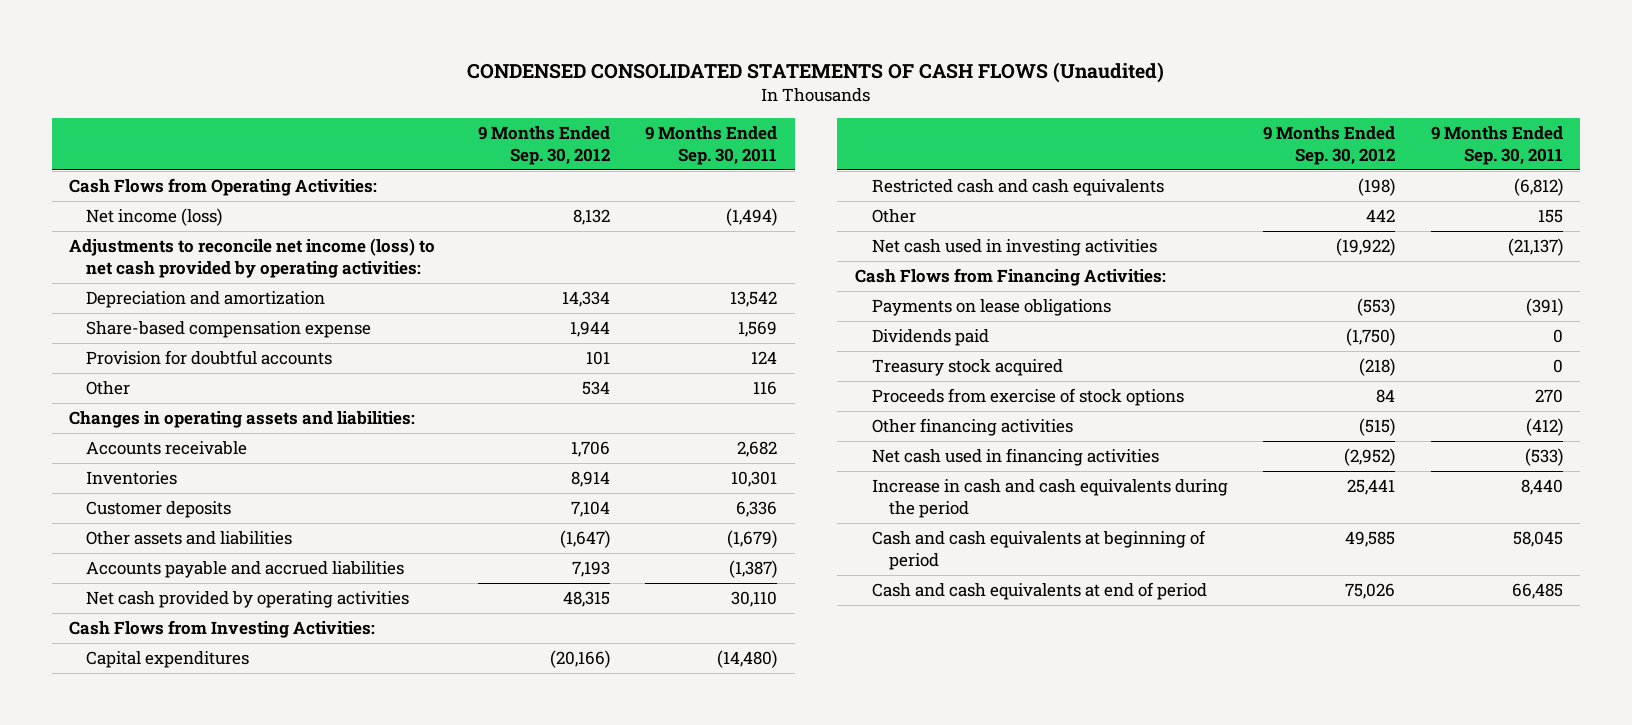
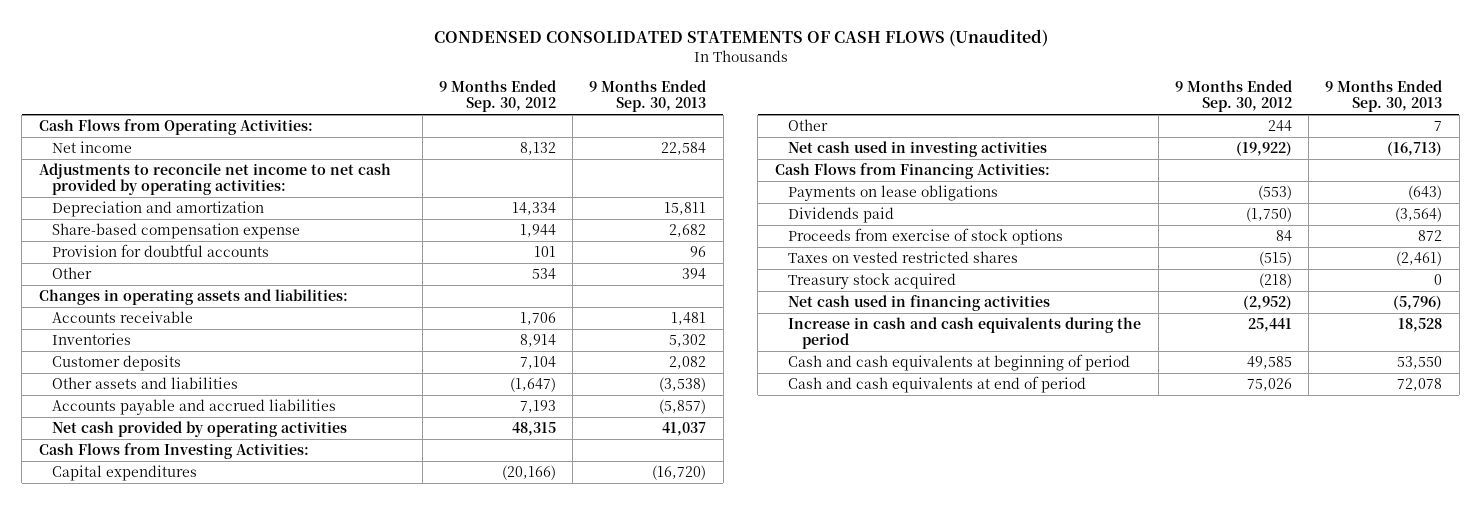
- | 9 Months Ended Sep. 30, 2012 | 9 Months Ended Sep. 30, 2011
+ | 9 Months Ended Sep. 30, 2012 | 9 Months Ended Sep. 30, 2013
- Net income (loss) | 8,132 | (1,494)
- Adjustments to reconcile net income (loss) to net cash provided by operating activities:
+ Net income | 8,132 | 22,584
+ Adjustments to reconcile net income to net cash provided by operating activities:
- Restricted cash and cash equivalents | (198) | (6,812)
- Other | 442 | 155
+ Other | 244 | 7
- Other financing activities | (515) | (412)
+ Taxes on vested restricted shares | (515) | (2,461)
moved down: Treasury stock acquired | (218) | 0

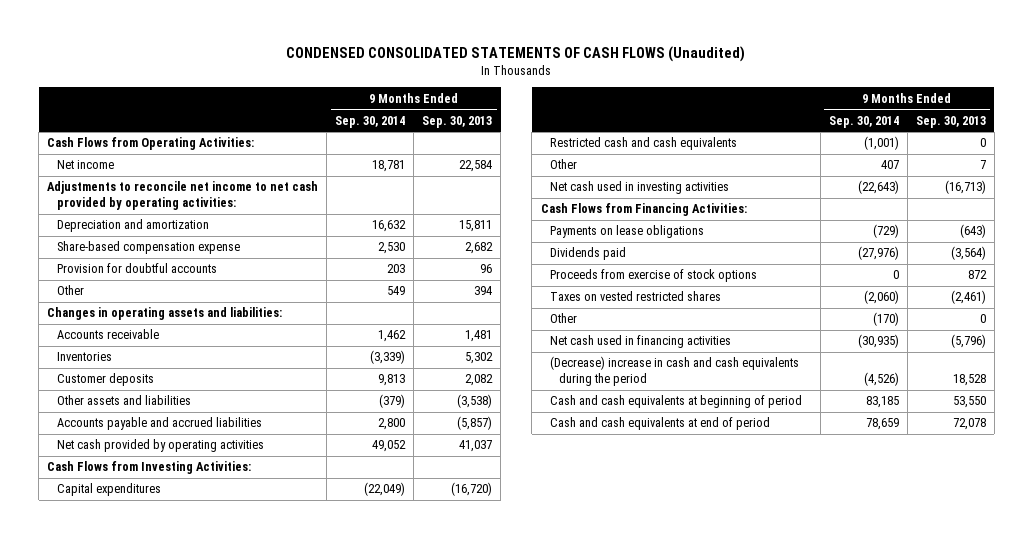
- | 9 Months Ended Sep. 30, 2012 | 9 Months Ended Sep. 30, 2013
+ | 9 Months Ended Sep. 30, 2014 | 9 Months Ended Sep. 30, 2013
+ Restricted cash and cash equivalents | (1,001) | 0
- Treasury stock acquired | (218) | 0
+ Other | (170) | 0
- Increase in cash and cash equivalents during the period | 25,441 | 18,528
+ (Decrease) increase in cash and cash equivalents during the period | (4,526) | 18,528

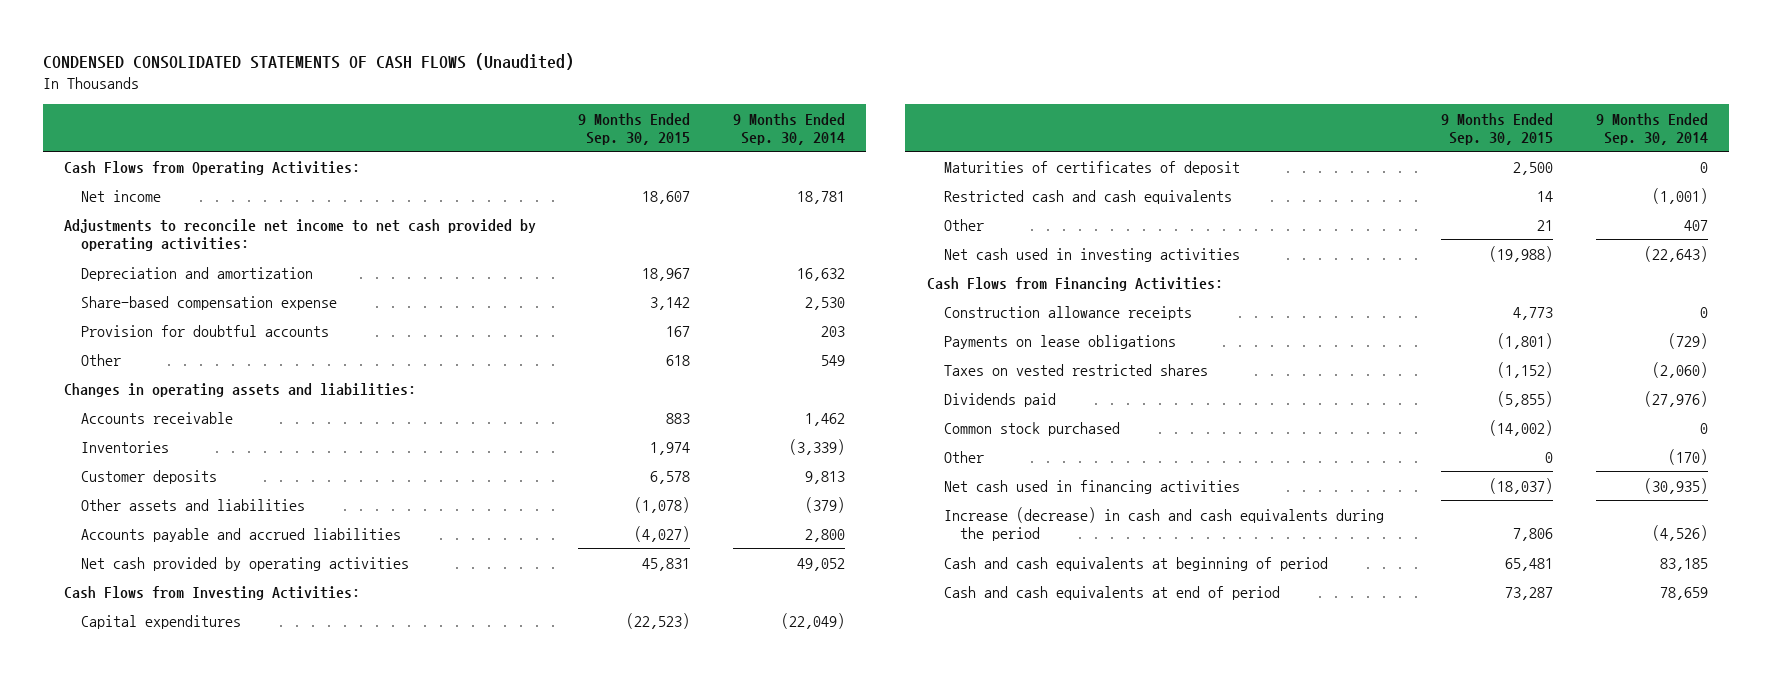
- | 9 Months Ended Sep. 30, 2014 | 9 Months Ended Sep. 30, 2013
+ | 9 Months Ended Sep. 30, 2015 | 9 Months Ended Sep. 30, 2014
+ Maturities of certificates of deposit | 2,500 | 0
+ Construction allowance receipts | 4,773 | 0
- Proceeds from exercise of stock options | 0 | 872
moved down: Dividends paid | (5,855) | (27,976)
+ Common stock purchased | (14,002) | 0
- (Decrease) increase in cash and cash equivalents during the period | (4,526) | 18,528
+ Increase (decrease) in cash and cash equivalents during the period | 7,806 | (4,526)

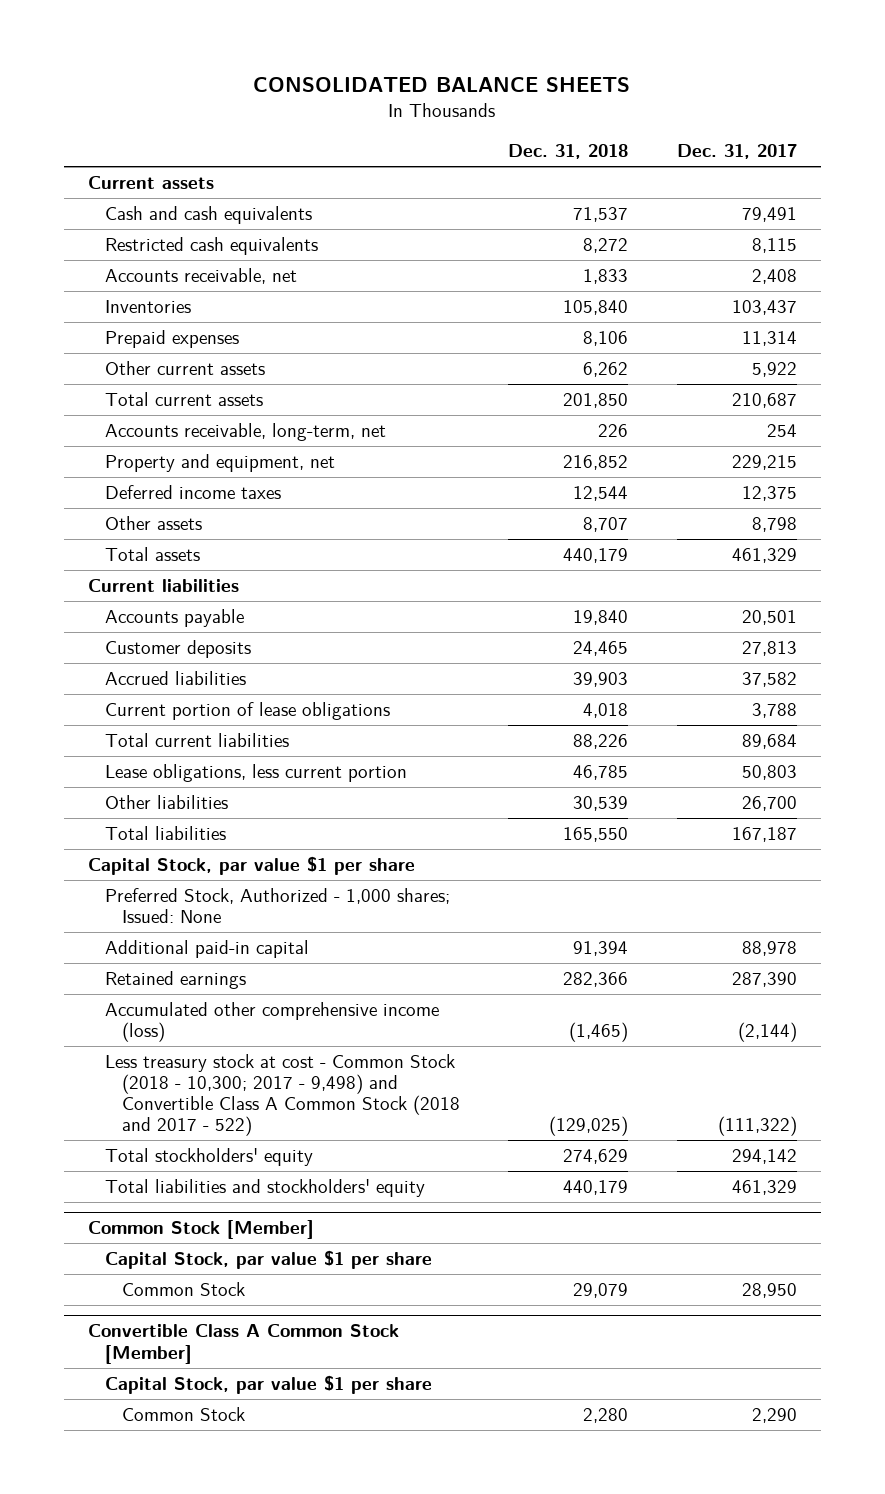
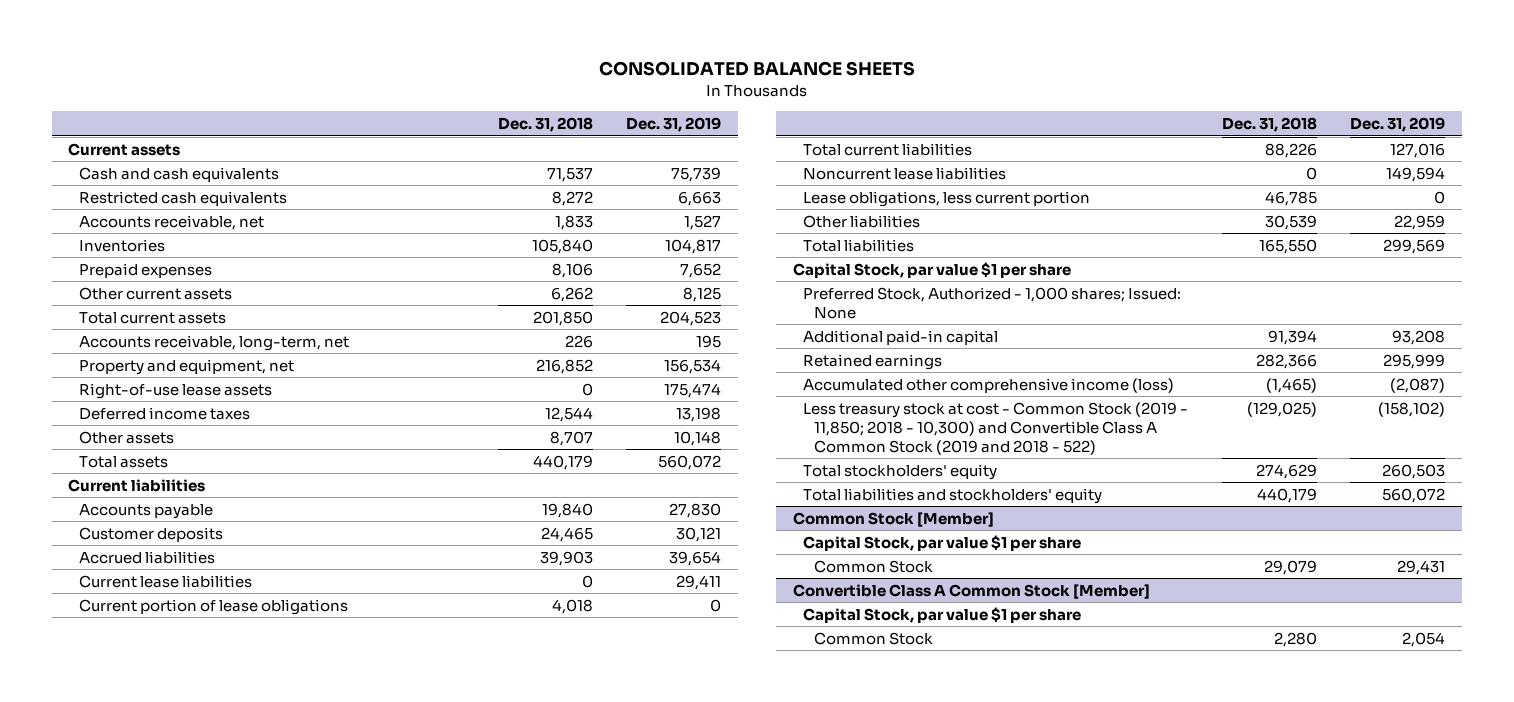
- | Dec. 31, 2018 | Dec. 31, 2017
+ | Dec. 31, 2018 | Dec. 31, 2019
+ Right-of-use lease assets | 0 | 175,474
+ Current lease liabilities | 0 | 29,411
+ Noncurrent lease liabilities | 0 | 149,594
- Less treasury stock at cost - Common Stock (2018 - 10,300; 2017 - 9,498) and Convertible Class A Common Stock (2018 and 2017 - 522) | (129,025) | (111,322)
+ Less treasury stock at cost - Common Stock (2019 - 11,850; 2018 - 10,300) and Convertible Class A Common Stock (2019 and 2018 - 522) | (129,025) | (158,102)

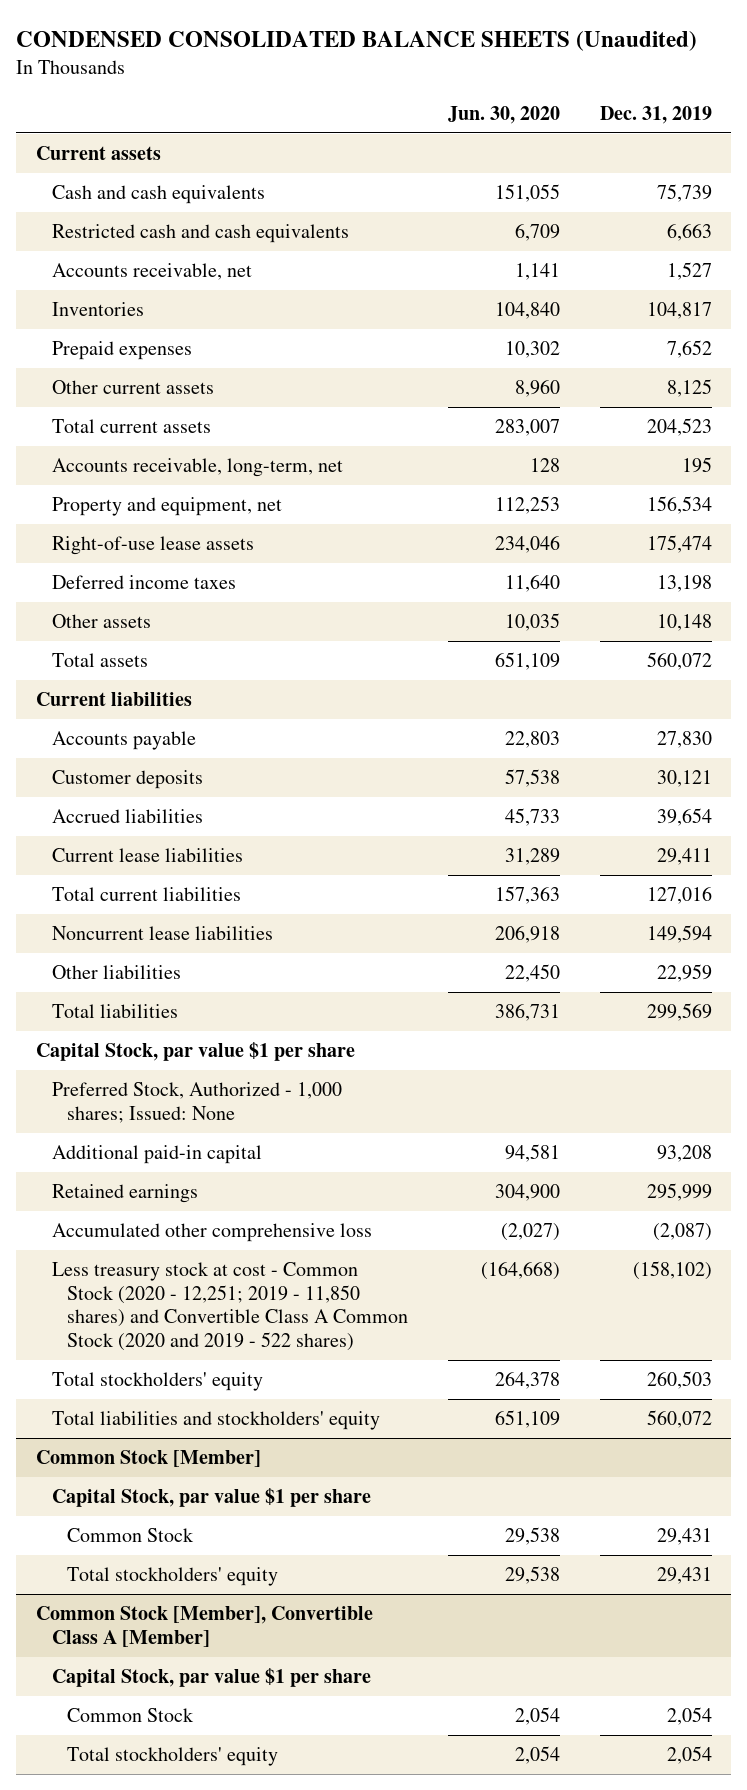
- CONSOLIDATED BALANCE SHEETS
+ CONDENSED CONSOLIDATED BALANCE SHEETS (Unaudited)
- | Dec. 31, 2018 | Dec. 31, 2019
+ | Jun. 30, 2020 | Dec. 31, 2019
- Restricted cash equivalents | 8,272 | 6,663
+ Restricted cash and cash equivalents | 6,709 | 6,663
- Current portion of lease obligations | 4,018 | 0
- Lease obligations, less current portion | 46,785 | 0
- Accumulated other comprehensive income (loss) | (1,465) | (2,087)
- Less treasury stock at cost - Common Stock (2019 - 11,850; 2018 - 10,300) and Convertible Class A Common Stock (2019 and 2018 - 522) | (129,025) | (158,102)
+ Accumulated other comprehensive loss | (2,027) | (2,087)
+ Less treasury stock at cost - Common Stock (2020 - 12,251; 2019 - 11,850 shares) and Convertible Class A Common Stock (2020 and 2019 - 522 shares) | (164,668) | (158,102)
- Convertible Class A Common Stock [Member]
@ Common Stock [Member]
+ Total stockholders' equity | 29,538 | 29,431
+ Common Stock [Member], Convertible Class A [Member]
+ Total stockholders' equity | 2,054 | 2,054

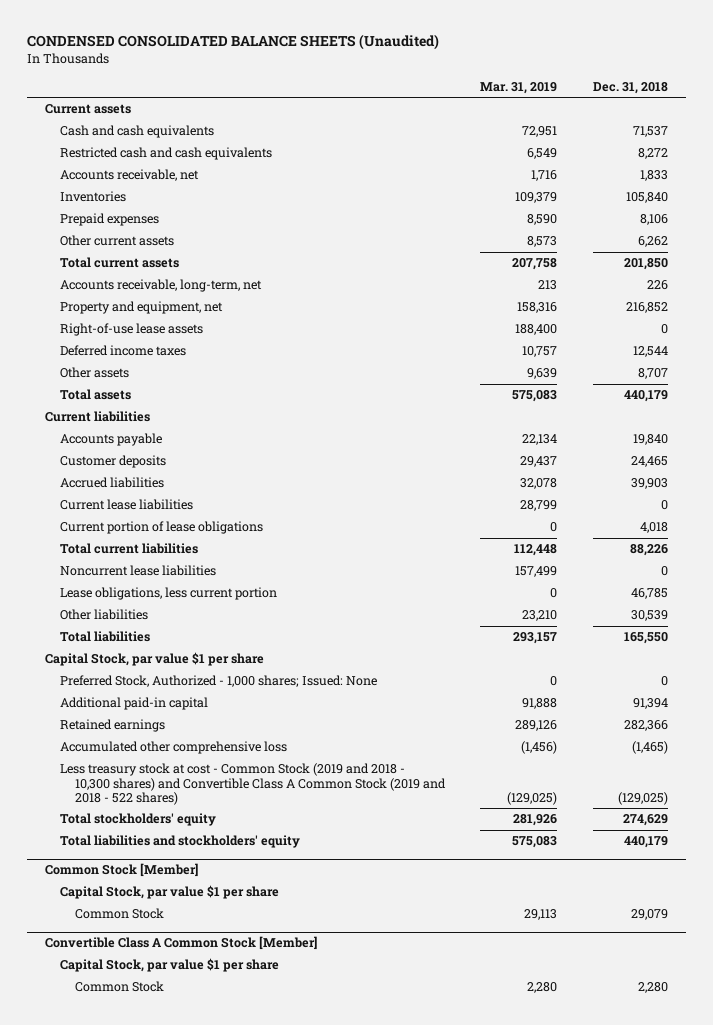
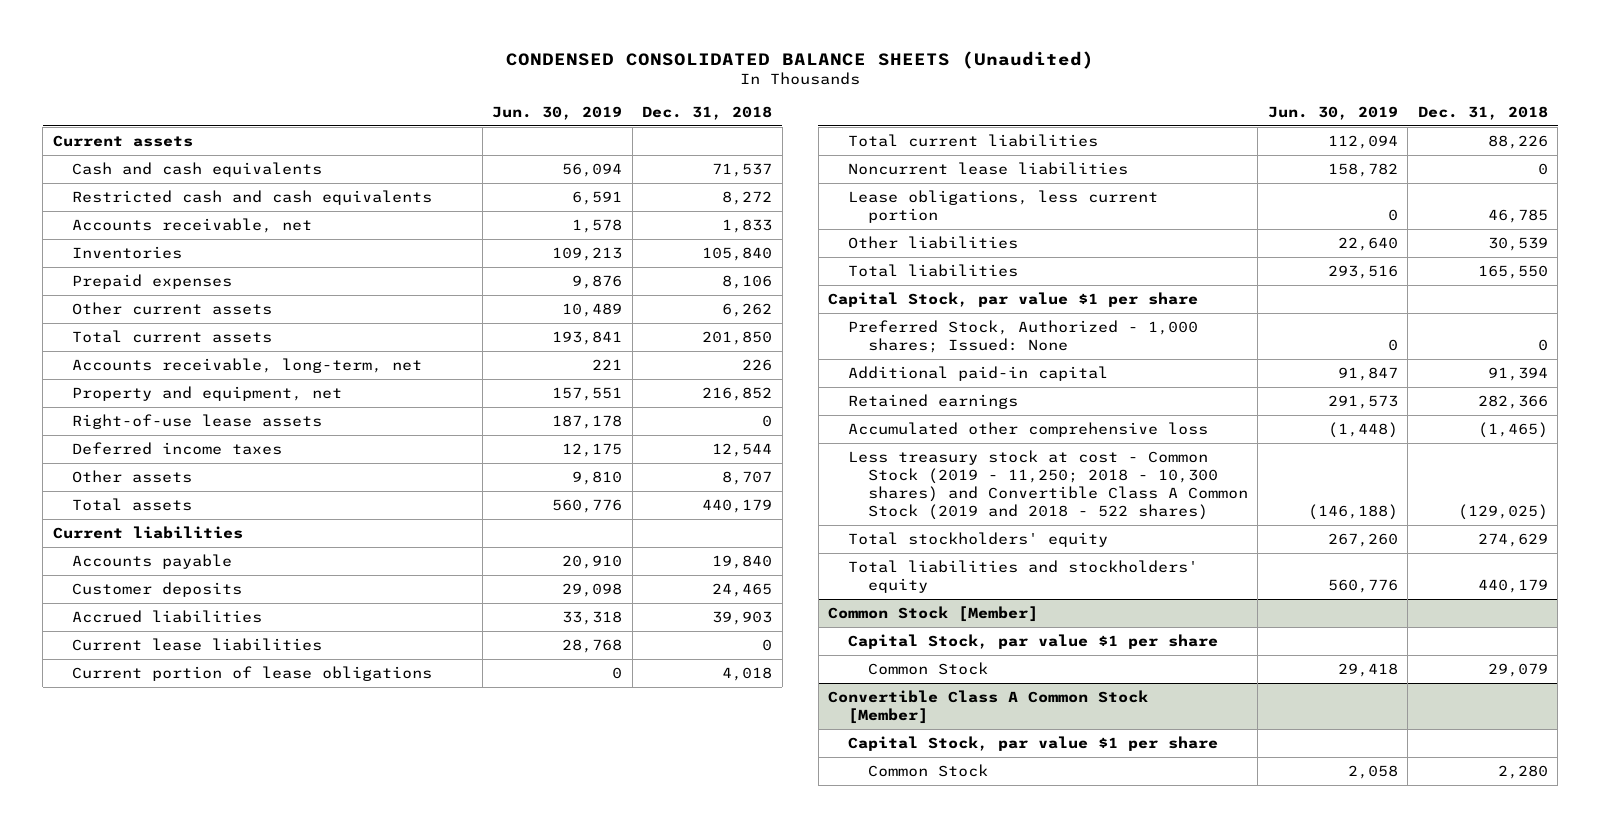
- | Mar. 31, 2019 | Dec. 31, 2018
+ | Jun. 30, 2019 | Dec. 31, 2018
- Less treasury stock at cost - Common Stock (2019 and 2018 - 10,300 shares) and Convertible Class A Common Stock (2019 and 2018 - 522 shares) | (129,025) | (129,025)
+ Less treasury stock at cost - Common Stock (2019 - 11,250; 2018 - 10,300 shares) and Convertible Class A Common Stock (2019 and 2018 - 522 shares) | (146,188) | (129,025)

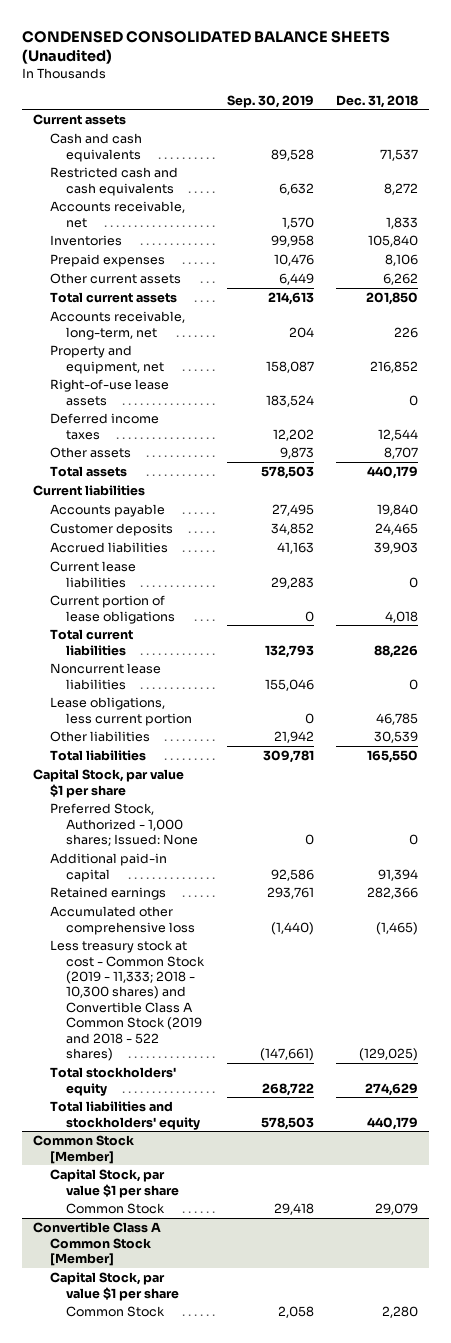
- | Jun. 30, 2019 | Dec. 31, 2018
+ | Sep. 30, 2019 | Dec. 31, 2018
- Less treasury stock at cost - Common Stock (2019 - 11,250; 2018 - 10,300 shares) and Convertible Class A Common Stock (2019 and 2018 - 522 shares) | (146,188) | (129,025)
+ Less treasury stock at cost - Common Stock (2019 - 11,333; 2018 - 10,300 shares) and Convertible Class A Common Stock (2019 and 2018 - 522 shares) | (147,661) | (129,025)

